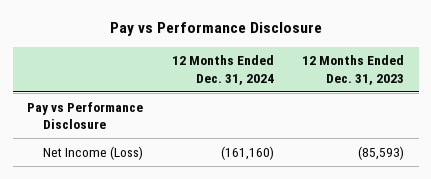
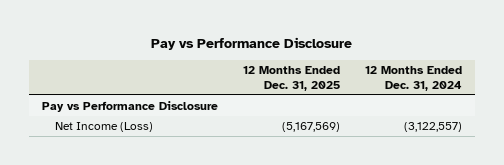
- | 12 Months Ended Dec. 31, 2024 | 12 Months Ended Dec. 31, 2023
+ | 12 Months Ended Dec. 31, 2025 | 12 Months Ended Dec. 31, 2024
- Net Income (Loss) | (161,160) | (85,593)
+ Net Income (Loss) | (5,167,569) | (3,122,557)

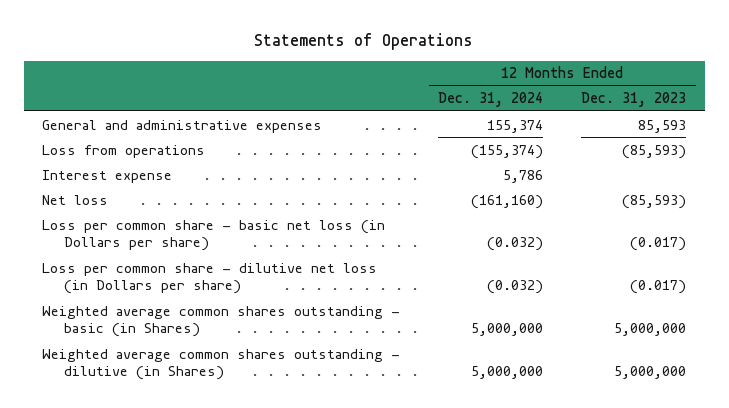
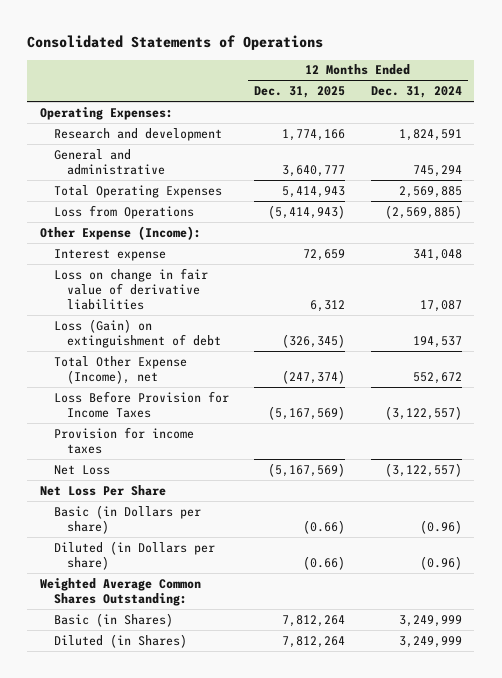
- Statements of Operations
+ Consolidated Statements of Operations
- | 12 Months Ended Dec. 31, 2024 | 12 Months Ended Dec. 31, 2023
+ | 12 Months Ended Dec. 31, 2025 | 12 Months Ended Dec. 31, 2024
- General and administrative expenses | 155,374 | 85,593
- Loss from operations | (155,374) | (85,593)
- Interest expense | 5,786 |
- Net loss | (161,160) | (85,593)
- Loss per common share - basic net loss (in Dollars per share) | (0.032) | (0.017)
- Loss per common share - dilutive net loss (in Dollars per share) | (0.032) | (0.017)
- Weighted average common shares outstanding - basic (in Shares) | 5,000,000 | 5,000,000
- Weighted average common shares outstanding - dilutive (in Shares) | 5,000,000 | 5,000,000
+ Operating Expenses:
+ Research and development | 1,774,166 | 1,824,591
+ General and administrative | 3,640,777 | 745,294
+ Total Operating Expenses | 5,414,943 | 2,569,885
+ Loss from Operations | (5,414,943) | (2,569,885)
+ Other Expense (Income):
+ Interest expense | 72,659 | 341,048
+ Loss on change in fair value of derivative liabilities | 6,312 | 17,087
+ Loss (Gain) on extinguishment of debt | (326,345) | 194,537
+ Total Other Expense (Income), net | (247,374) | 552,672
+ Loss Before Provision for Income Taxes | (5,167,569) | (3,122,557)
+ Provision for income taxes
+ Net Loss | (5,167,569) | (3,122,557)
+ Net Loss Per Share
+ Basic (in Dollars per share) | (0.66) | (0.96)
+ Diluted (in Dollars per share) | (0.66) | (0.96)
+ Weighted Average Common Shares Outstanding:
+ Basic (in Shares) | 7,812,264 | 3,249,999
+ Diluted (in Shares) | 7,812,264 | 3,249,999

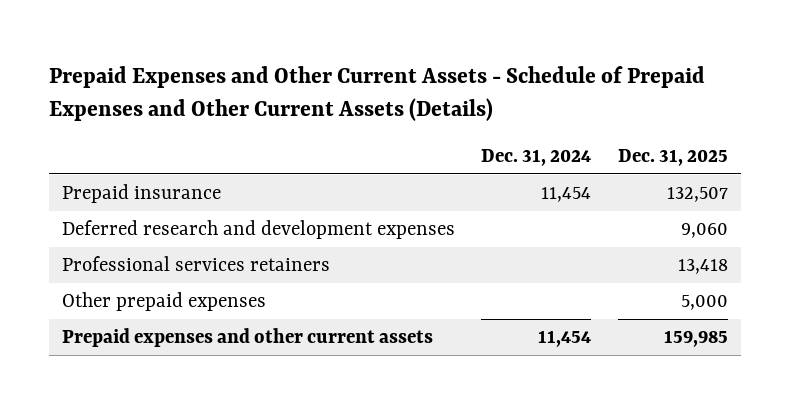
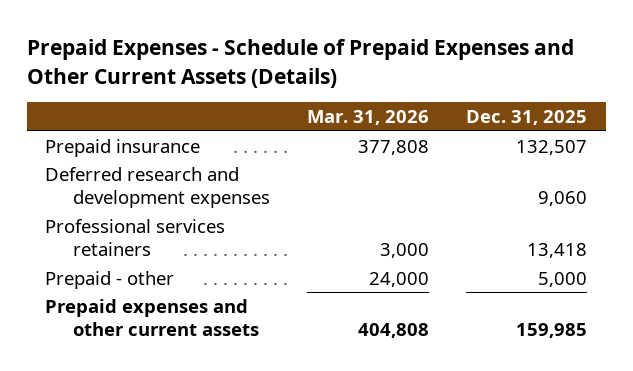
- Prepaid Expenses and Other Current Assets - Schedule of Prepaid Expenses and Other Current Assets (Details)
+ Prepaid Expenses - Schedule of Prepaid Expenses and Other Current Assets (Details)
- | Dec. 31, 2024 | Dec. 31, 2025
+ | Mar. 31, 2026 | Dec. 31, 2025
- Other prepaid expenses | | 5,000
+ Prepaid - other | 24,000 | 5,000

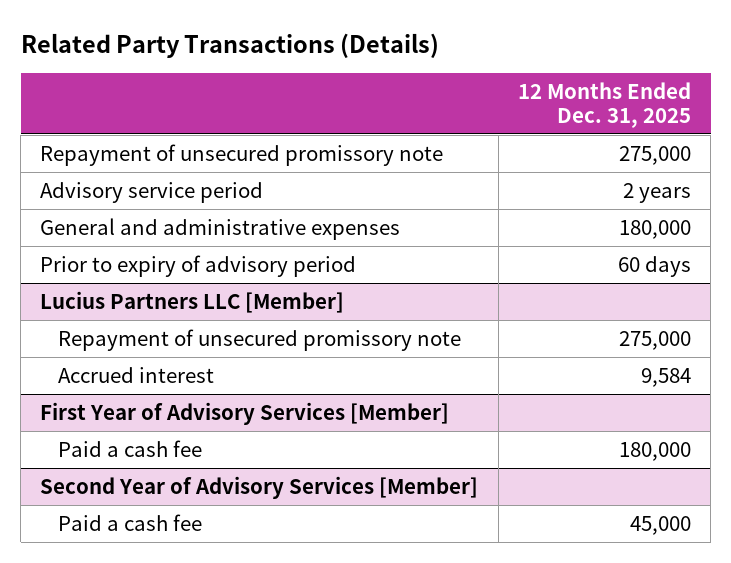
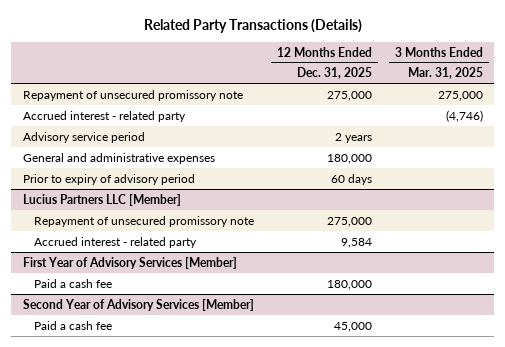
- | 12 Months Ended Dec. 31, 2025
+ | 12 Months Ended Dec. 31, 2025 | 3 Months Ended Mar. 31, 2025
+ Accrued interest - related party | | (4,746)
@ Lucius Partners LLC [Member]
- Accrued interest | 9,584
+ Accrued interest - related party | 9,584 |

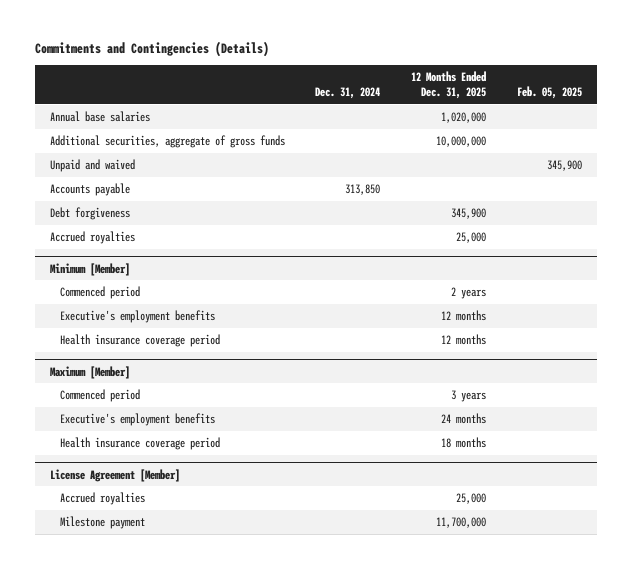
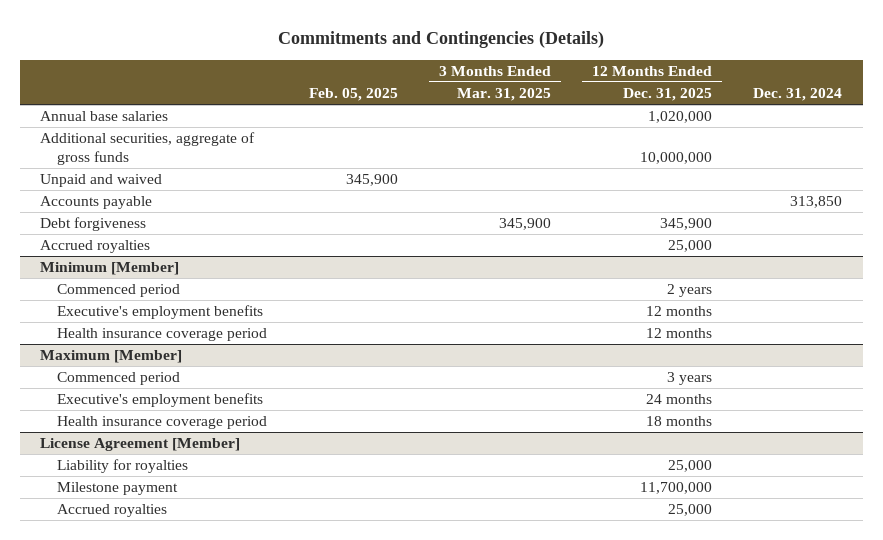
- | Dec. 31, 2024 | 12 Months Ended Dec. 31, 2025 | Feb. 05, 2025
+ | Feb. 05, 2025 | 3 Months Ended Mar. 31, 2025 | 12 Months Ended Dec. 31, 2025 | Dec. 31, 2024
@ License Agreement [Member]
+ Liability for royalties | | | 25,000 |
moved down: Accrued royalties | | | 25,000 |

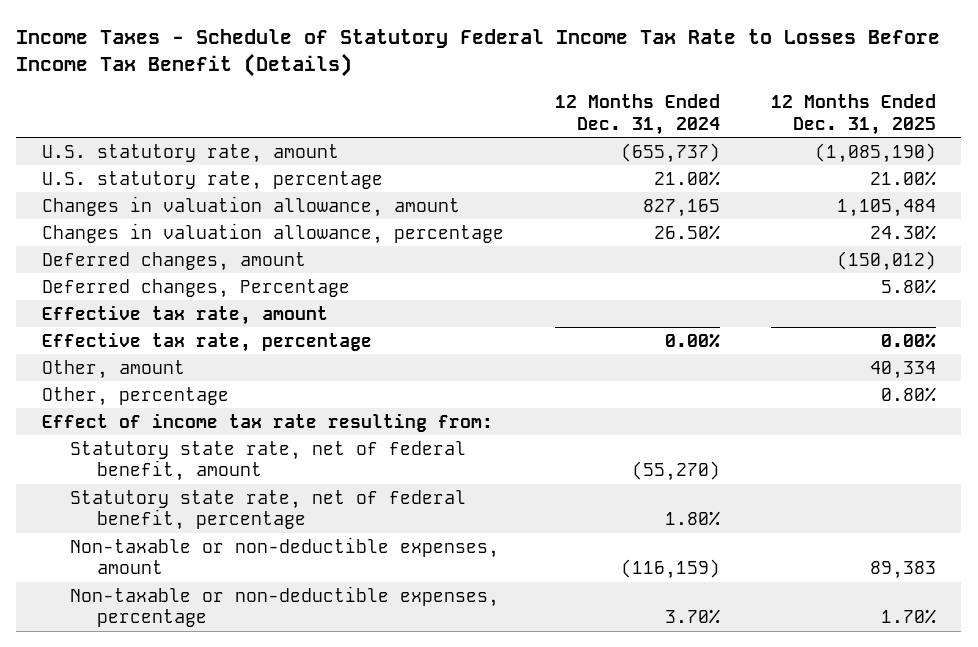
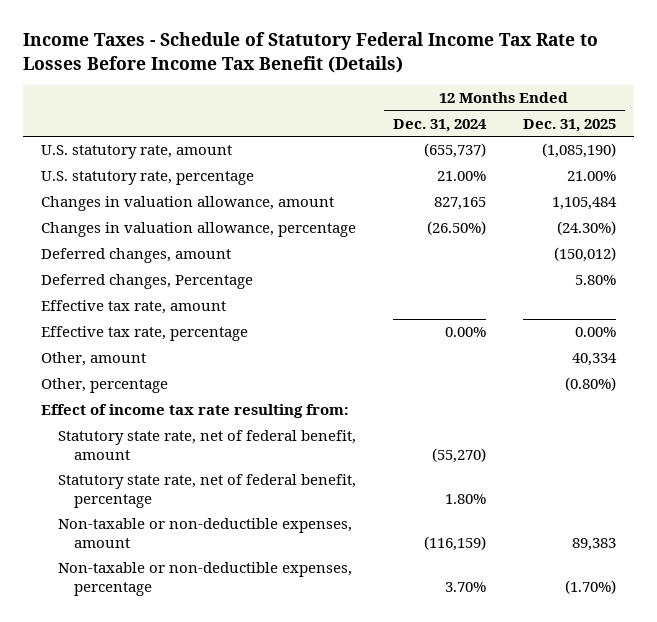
- Changes in valuation allowance, percentage | 26.50% | 24.30%
+ Changes in valuation allowance, percentage | (26.50%) | (24.30%)
- Other, percentage | | 0.80%
+ Other, percentage | | (0.80%)
- Non-taxable or non-deductible expenses, percentage | 3.70% | 1.70%
+ Non-taxable or non-deductible expenses, percentage | 3.70% | (1.70%)

